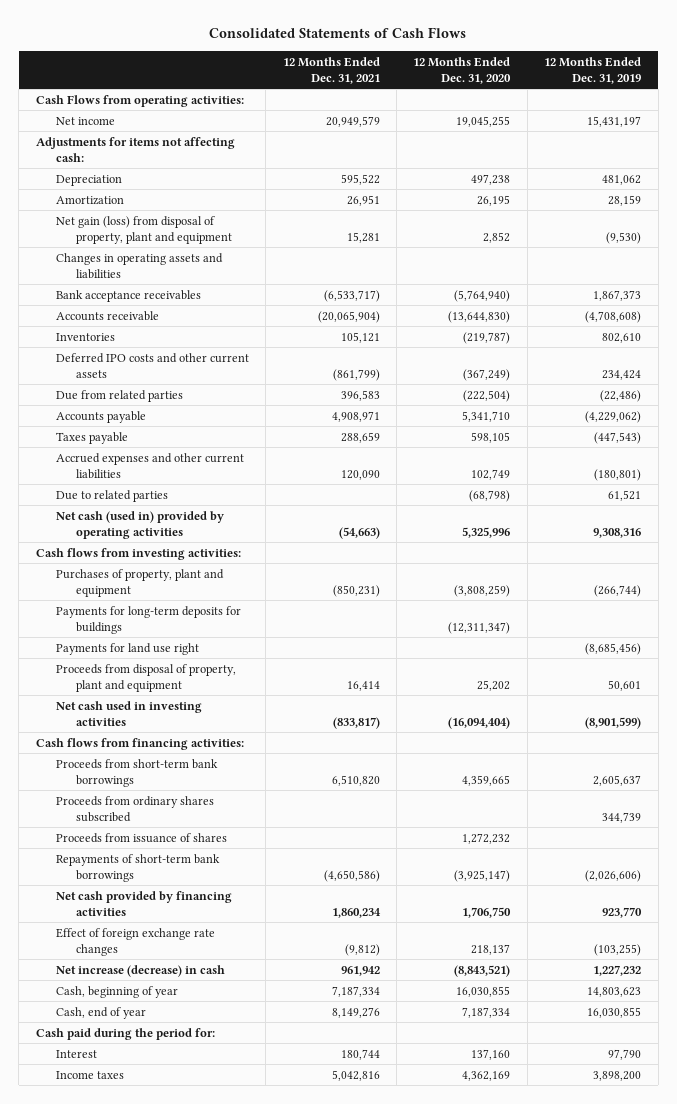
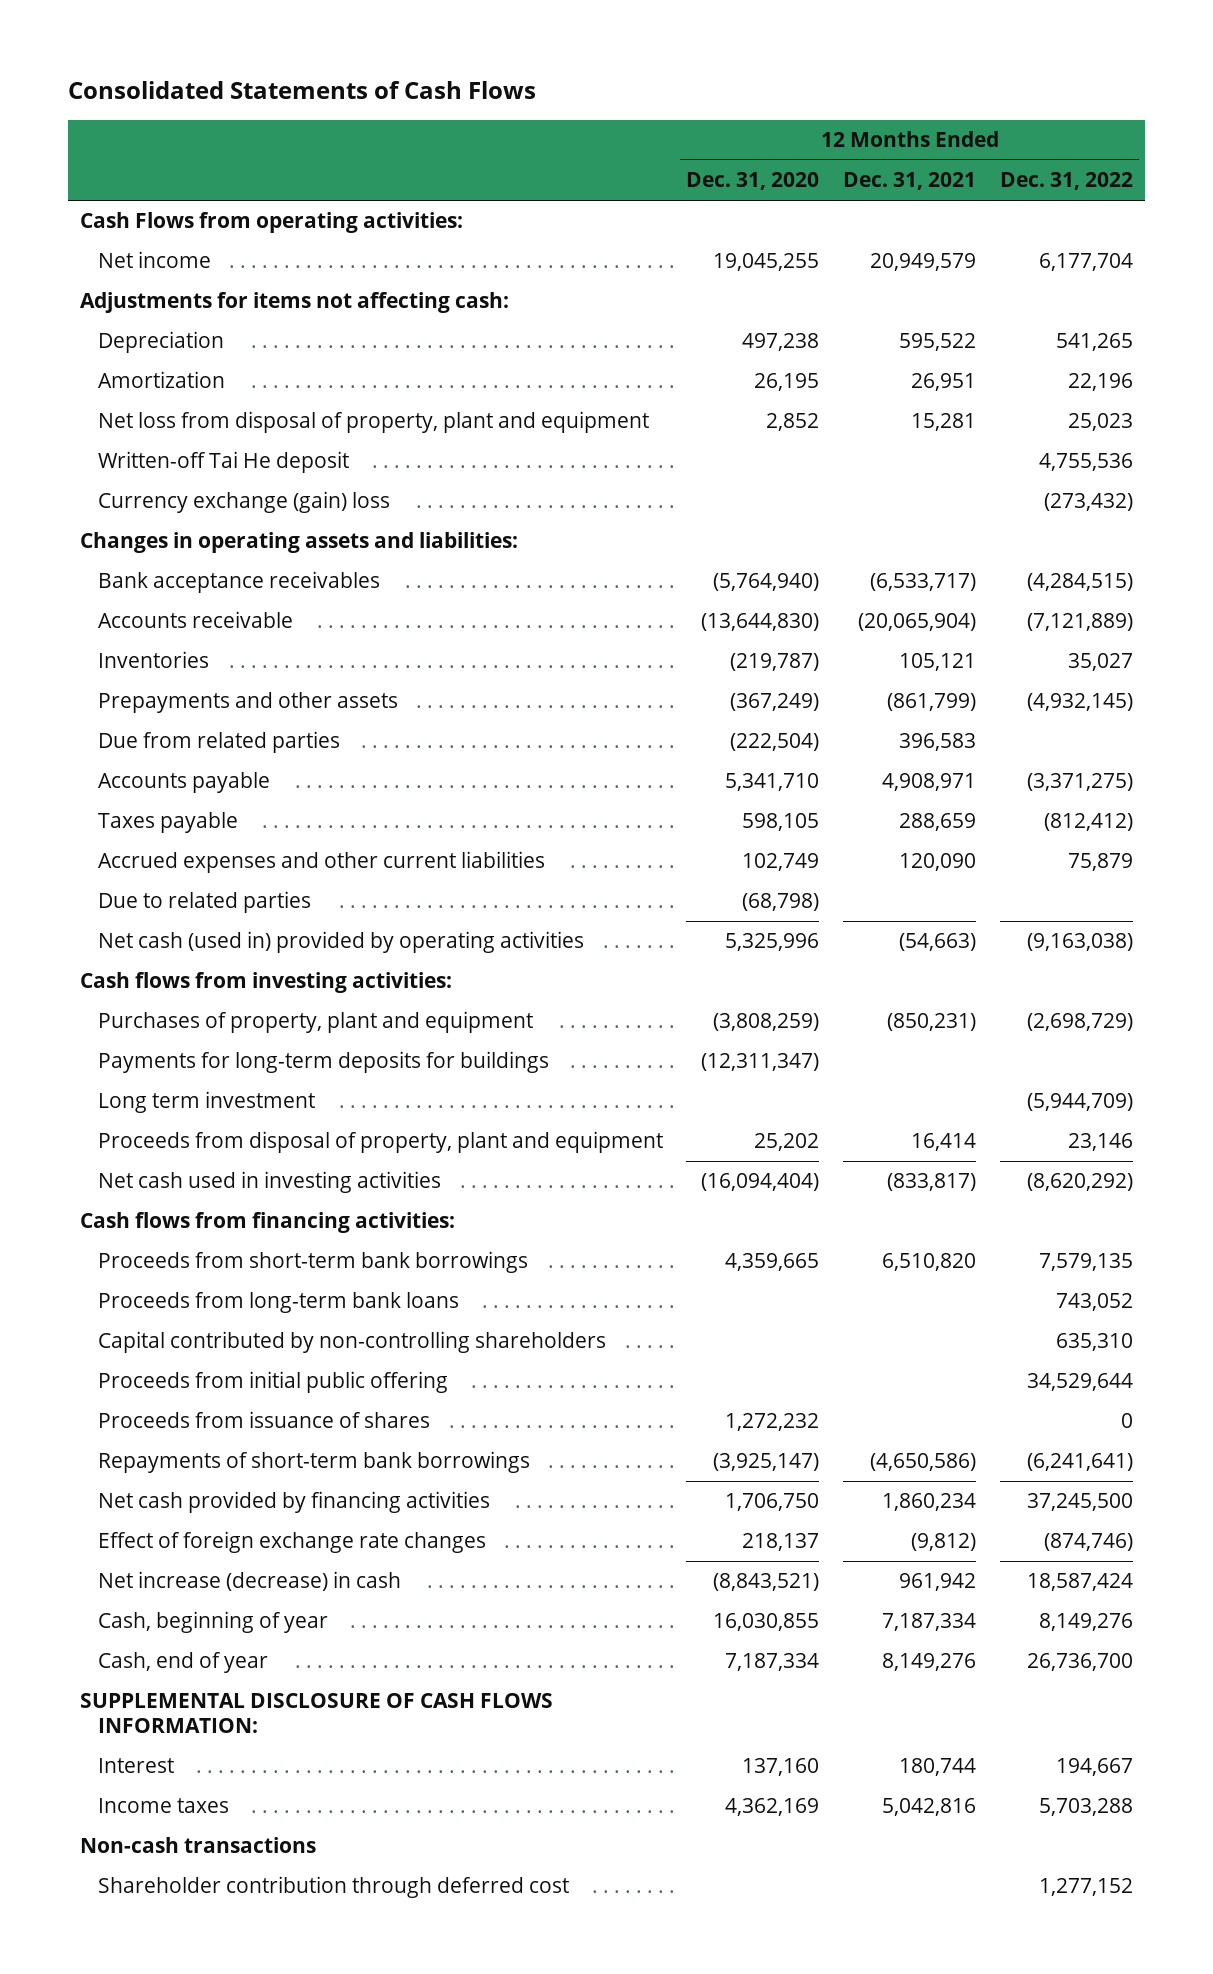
- | 12 Months Ended Dec. 31, 2021 | 12 Months Ended Dec. 31, 2020 | 12 Months Ended Dec. 31, 2019
+ | 12 Months Ended Dec. 31, 2020 | 12 Months Ended Dec. 31, 2021 | 12 Months Ended Dec. 31, 2022
- Net gain (loss) from disposal of property, plant and equipment | 15,281 | 2,852 | (9,530)
- Changes in operating assets and liabilities
+ Net loss from disposal of property, plant and equipment | 2,852 | 15,281 | 25,023
+ Written-off Tai He deposit | | | 4,755,536
+ Currency exchange (gain) loss | | | (273,432)
+ Changes in operating assets and liabilities:
- Deferred IPO costs and other current assets | (861,799) | (367,249) | 234,424
+ Prepayments and other assets | (367,249) | (861,799) | (4,932,145)
- Payments for land use right | | | (8,685,456)
+ Long term investment | | | (5,944,709)
- Proceeds from ordinary shares subscribed | | | 344,739
+ Proceeds from long-term bank loans | | | 743,052
+ Capital contributed by non-controlling shareholders | | | 635,310
+ Proceeds from initial public offering | | | 34,529,644
- Cash paid during the period for:
+ SUPPLEMENTAL DISCLOSURE OF CASH FLOWS INFORMATION:
+ Non-cash transactions
+ Shareholder contribution through deferred cost | | | 1,277,152

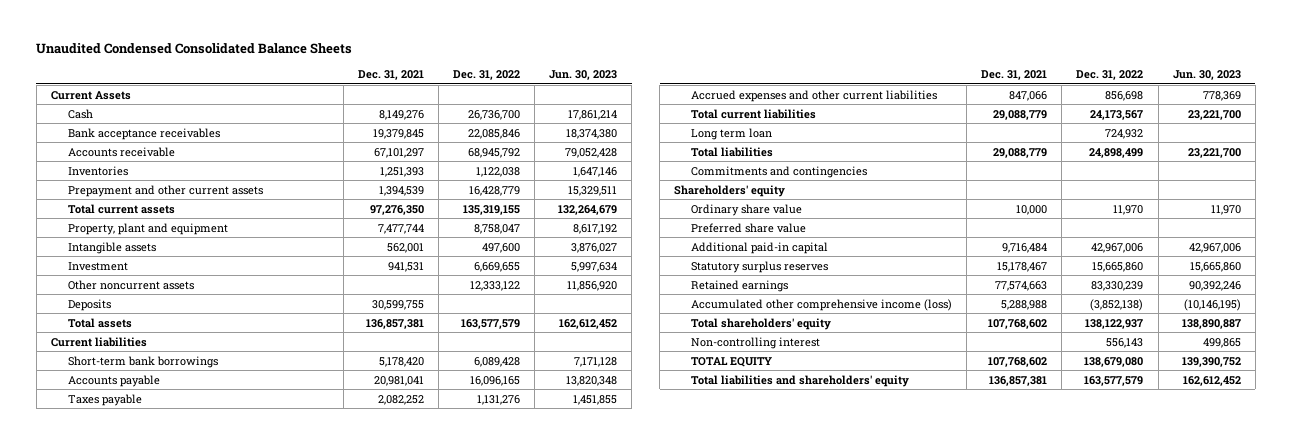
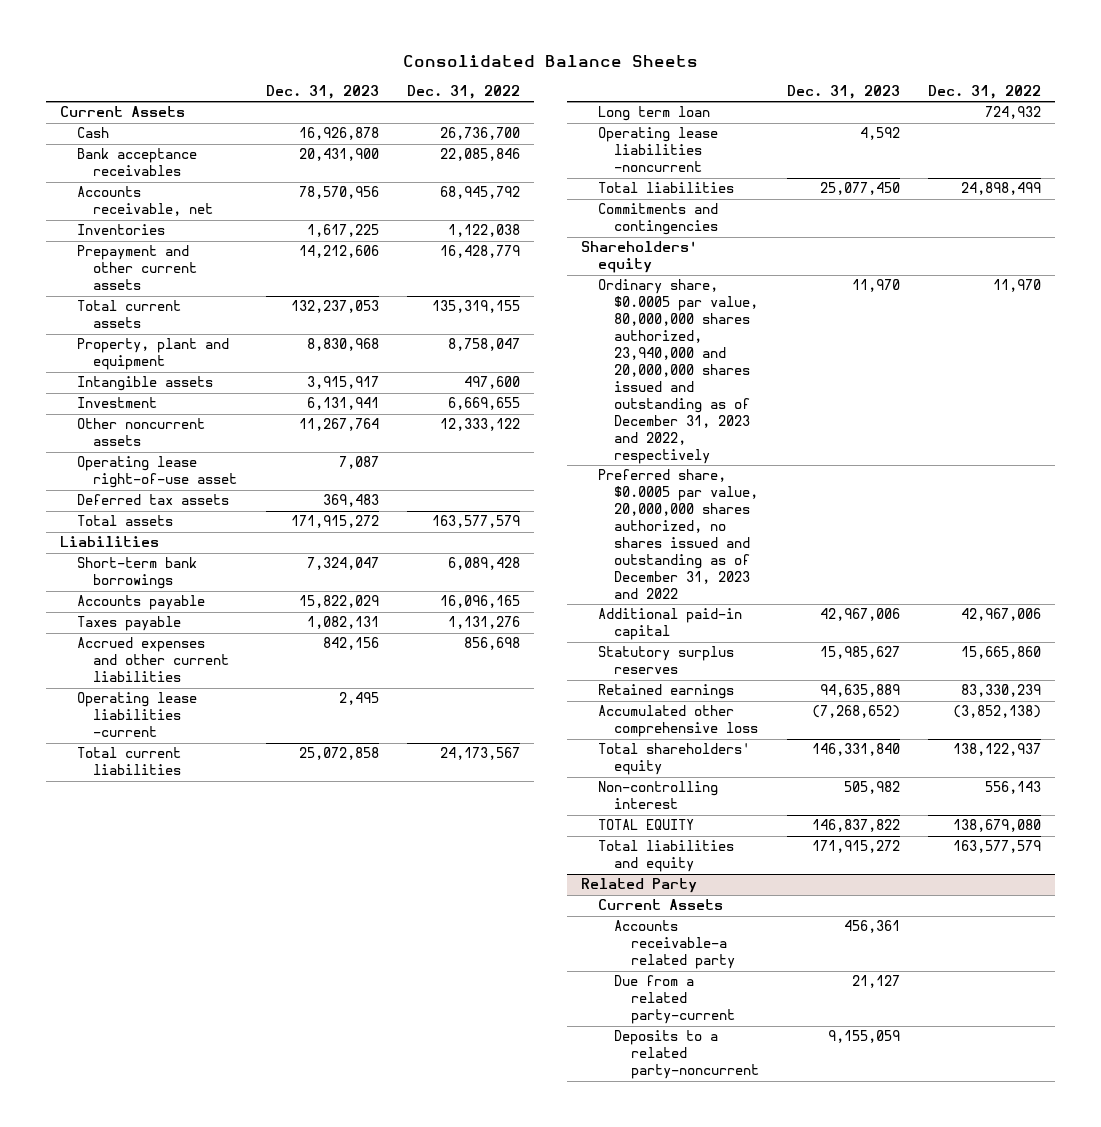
- Unaudited Condensed Consolidated Balance Sheets
+ Consolidated Balance Sheets
- | Dec. 31, 2021 | Dec. 31, 2022 | Jun. 30, 2023
+ | Dec. 31, 2023 | Dec. 31, 2022
- Accounts receivable | 67,101,297 | 68,945,792 | 79,052,428
+ Accounts receivable, net | 78,570,956 | 68,945,792
- Deposits | 30,599,755 | |
+ Operating lease right-of-use asset | 7,087 |
+ Deferred tax assets | 369,483 |
- Current liabilities
+ Liabilities
+ Operating lease liabilities -current | 2,495 |
+ Operating lease liabilities -noncurrent | 4,592 |
- Ordinary share value | 10,000 | 11,970 | 11,970
- Preferred share value
+ Ordinary share, $0.0005 par value, 80,000,000 shares authorized, 23,940,000 and 20,000,000 shares issued and outstanding as of December 31, 2023 and 2022, respectively | 11,970 | 11,970
+ Preferred share, $0.0005 par value, 20,000,000 shares authorized, no shares issued and outstanding as of December 31, 2023 and 2022
- Accumulated other comprehensive income (loss) | 5,288,988 | (3,852,138) | (10,146,195)
+ Accumulated other comprehensive loss | (7,268,652) | (3,852,138)
- Total liabilities and shareholders' equity | 136,857,381 | 163,577,579 | 162,612,452
+ Total liabilities and equity | 171,915,272 | 163,577,579
+ Related Party
+ Current Assets
+ Accounts receivable-a related party | 456,361 |
+ Due from a related party-current | 21,127 |
+ Deposits to a related party-noncurrent | 9,155,059 |

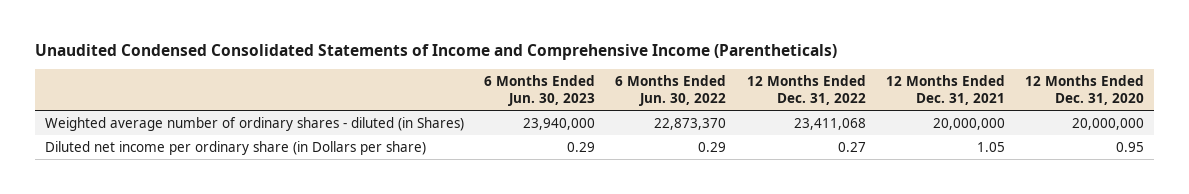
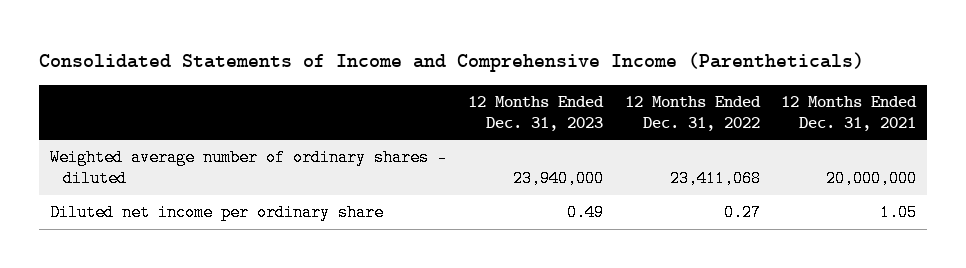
- Unaudited Condensed Consolidated Statements of Income and Comprehensive Income (Parentheticals)
+ Consolidated Statements of Income and Comprehensive Income (Parentheticals)
- | 6 Months Ended Jun. 30, 2023 | 6 Months Ended Jun. 30, 2022 | 12 Months Ended Dec. 31, 2022 | 12 Months Ended Dec. 31, 2021 | 12 Months Ended Dec. 31, 2020
+ | 12 Months Ended Dec. 31, 2023 | 12 Months Ended Dec. 31, 2022 | 12 Months Ended Dec. 31, 2021
- Weighted average number of ordinary shares - diluted (in Shares) | 23,940,000 | 22,873,370 | 23,411,068 | 20,000,000 | 20,000,000
- Diluted net income per ordinary share (in Dollars per share) | 0.29 | 0.29 | 0.27 | 1.05 | 0.95
+ Weighted average number of ordinary shares - diluted | 23,940,000 | 23,411,068 | 20,000,000
+ Diluted net income per ordinary share | 0.49 | 0.27 | 1.05

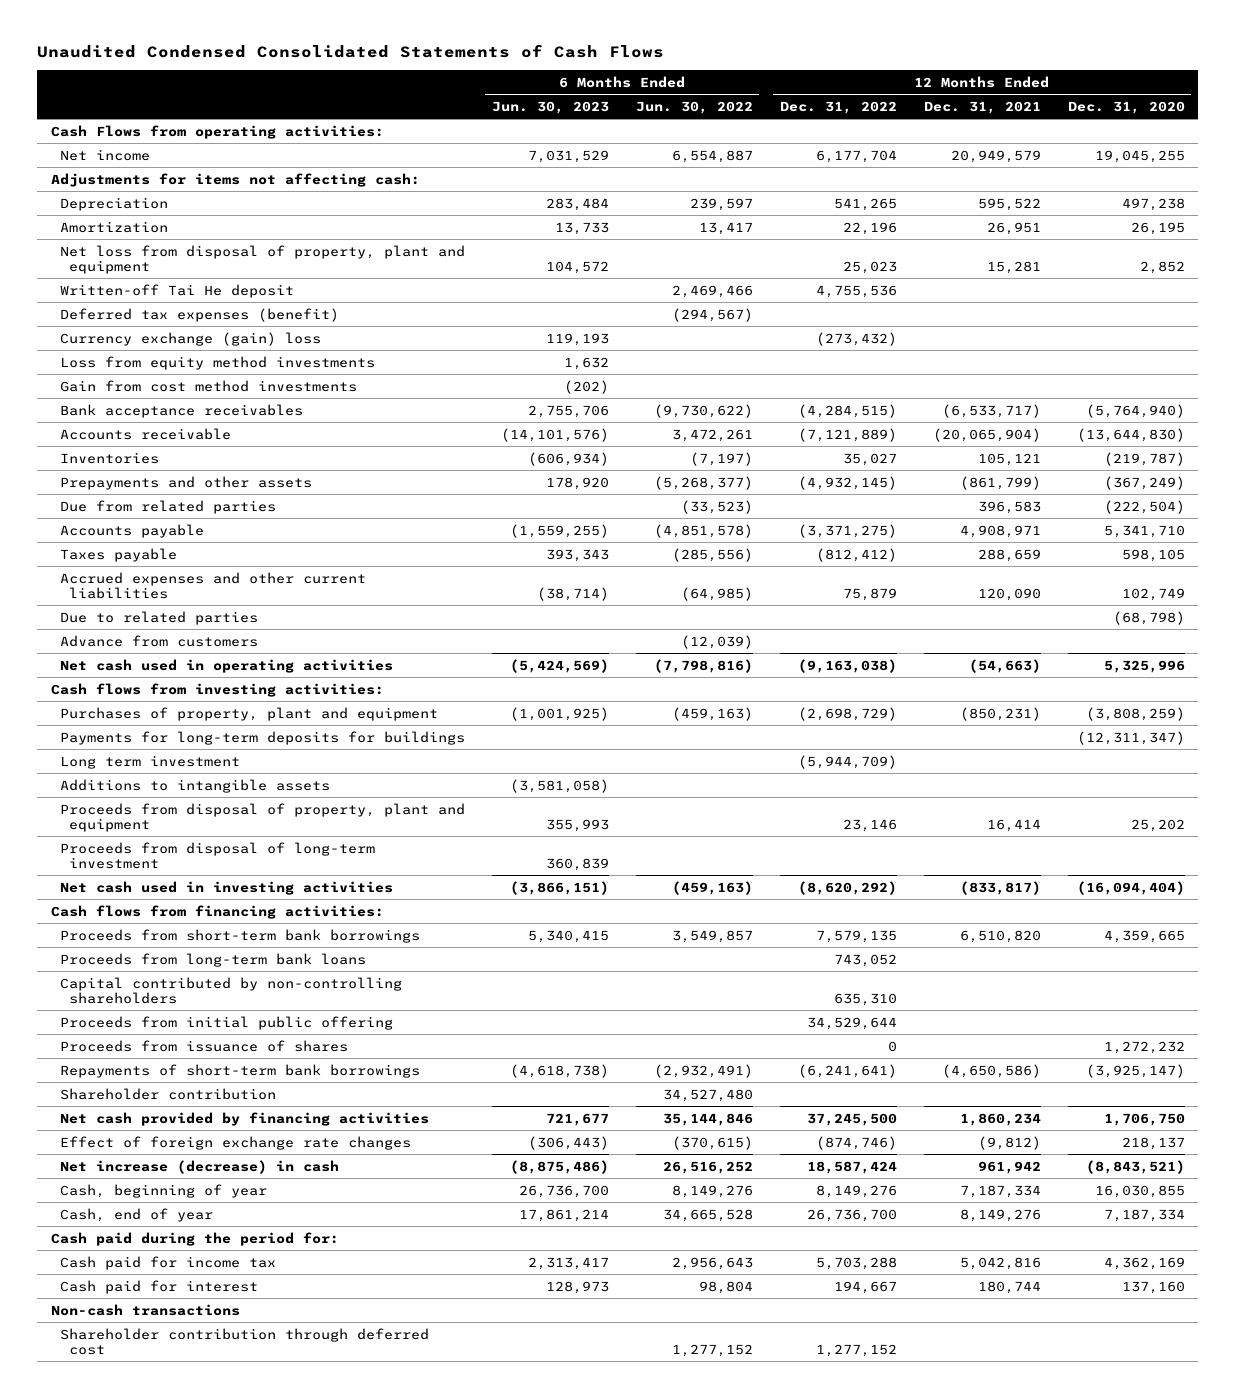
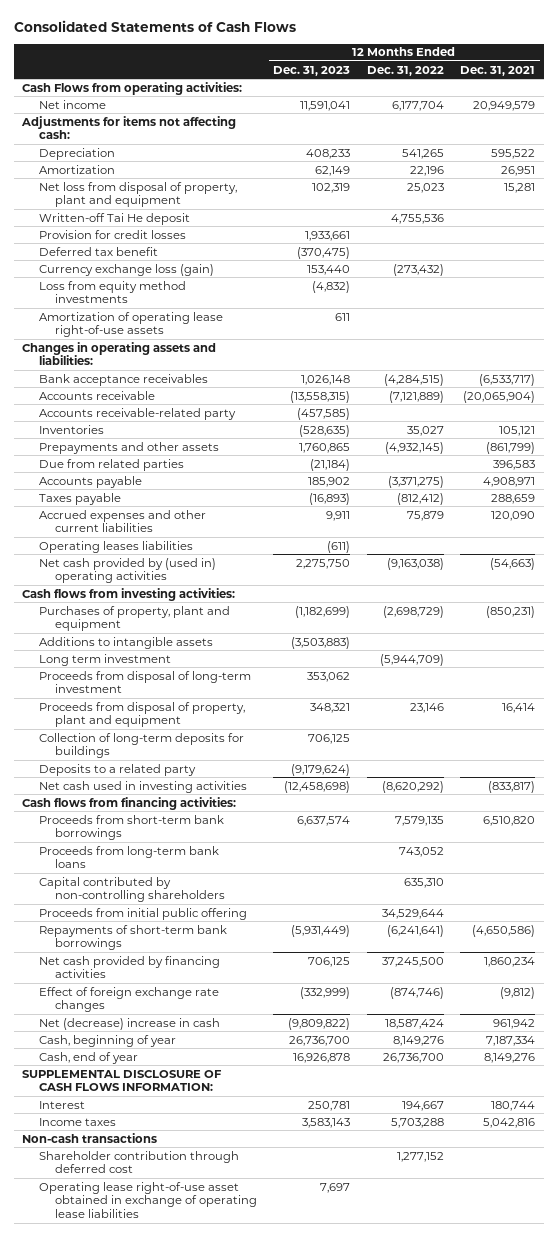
- Unaudited Condensed Consolidated Statements of Cash Flows
+ Consolidated Statements of Cash Flows
- | 6 Months Ended Jun. 30, 2023 | 6 Months Ended Jun. 30, 2022 | 12 Months Ended Dec. 31, 2022 | 12 Months Ended Dec. 31, 2021 | 12 Months Ended Dec. 31, 2020
+ | 12 Months Ended Dec. 31, 2023 | 12 Months Ended Dec. 31, 2022 | 12 Months Ended Dec. 31, 2021
- Deferred tax expenses (benefit) | | (294,567) | | |
- Currency exchange (gain) loss | 119,193 | | (273,432) | |
+ Provision for credit losses | 1,933,661 | |
+ Deferred tax benefit | (370,475) | |
+ Currency exchange loss (gain) | 153,440 | (273,432) |
- Gain from cost method investments | (202) | | | |
+ Amortization of operating lease right-of-use assets | 611 | |
+ Changes in operating assets and liabilities:
+ Accounts receivable-related party | (457,585) | |
- Due to related parties | | | | | (68,798)
- Advance from customers | | (12,039) | | |
- Net cash used in operating activities | (5,424,569) | (7,798,816) | (9,163,038) | (54,663) | 5,325,996
+ Operating leases liabilities | (611) | |
+ Net cash provided by (used in) operating activities | 2,275,750 | (9,163,038) | (54,663)
- Payments for long-term deposits for buildings | | | | | (12,311,347)
moved down: Long term investment | | (5,944,709) |
moved down: Proceeds from disposal of property, plant and equipment | 348,321 | 23,146 | 16,414
+ Collection of long-term deposits for buildings | 706,125 | |
+ Deposits to a related party | (9,179,624) | |
- Proceeds from issuance of shares | | | 0 | | 1,272,232
- Shareholder contribution | | 34,527,480 | | |
- Net increase (decrease) in cash | (8,875,486) | 26,516,252 | 18,587,424 | 961,942 | (8,843,521)
+ Net (decrease) increase in cash | (9,809,822) | 18,587,424 | 961,942
- Cash paid during the period for:
- Cash paid for income tax | 2,313,417 | 2,956,643 | 5,703,288 | 5,042,816 | 4,362,169
- Cash paid for interest | 128,973 | 98,804 | 194,667 | 180,744 | 137,160
+ SUPPLEMENTAL DISCLOSURE OF CASH FLOWS INFORMATION:
+ Interest | 250,781 | 194,667 | 180,744
+ Income taxes | 3,583,143 | 5,703,288 | 5,042,816
+ Operating lease right-of-use asset obtained in exchange of operating lease liabilities | 7,697 | |

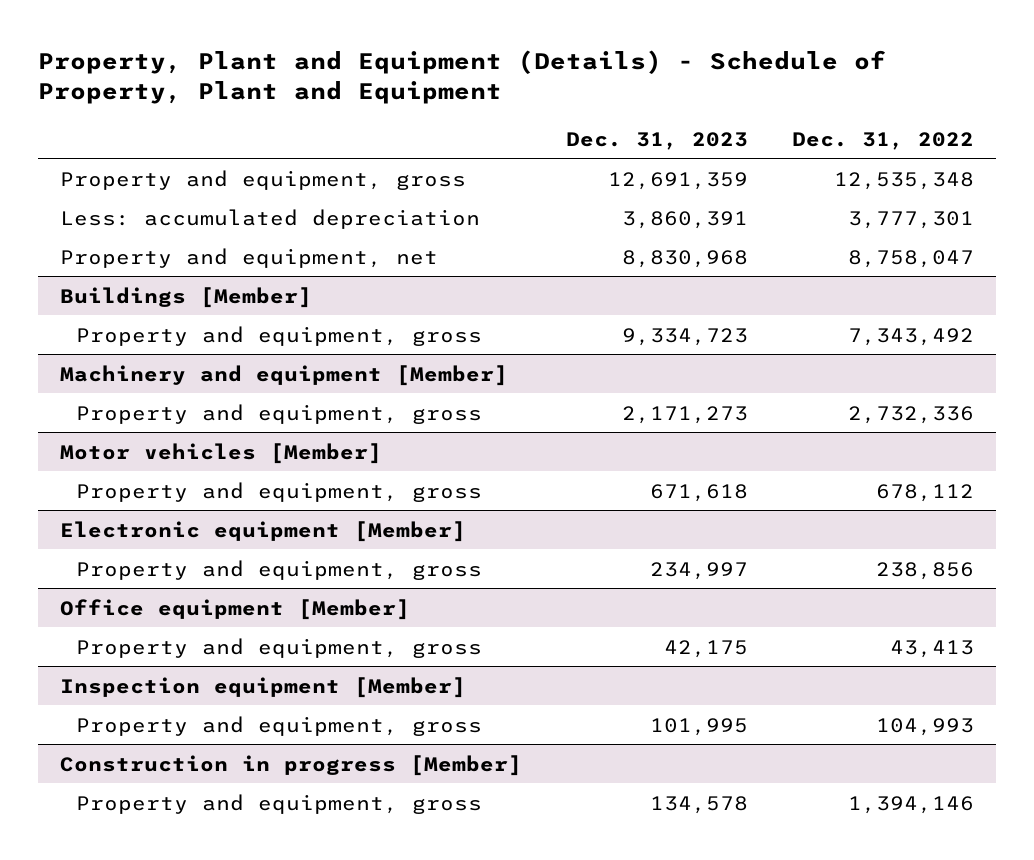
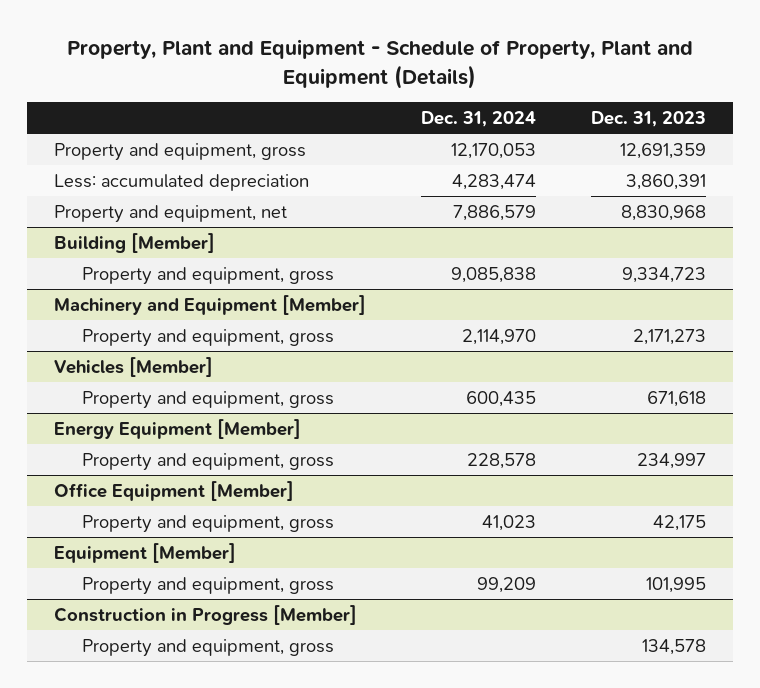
- Property, Plant and Equipment (Details) - Schedule of Property, Plant and Equipment
+ Property, Plant and Equipment - Schedule of Property, Plant and Equipment (Details)
- | Dec. 31, 2023 | Dec. 31, 2022
+ | Dec. 31, 2024 | Dec. 31, 2023
- Buildings [Member]
+ Building [Member]
- Machinery and equipment [Member]
+ Machinery and Equipment [Member]
- Motor vehicles [Member]
+ Vehicles [Member]
- Electronic equipment [Member]
+ Energy Equipment [Member]
- Office equipment [Member]
+ Office Equipment [Member]
- Inspection equipment [Member]
+ Equipment [Member]
- Construction in progress [Member]
+ Construction in Progress [Member]

